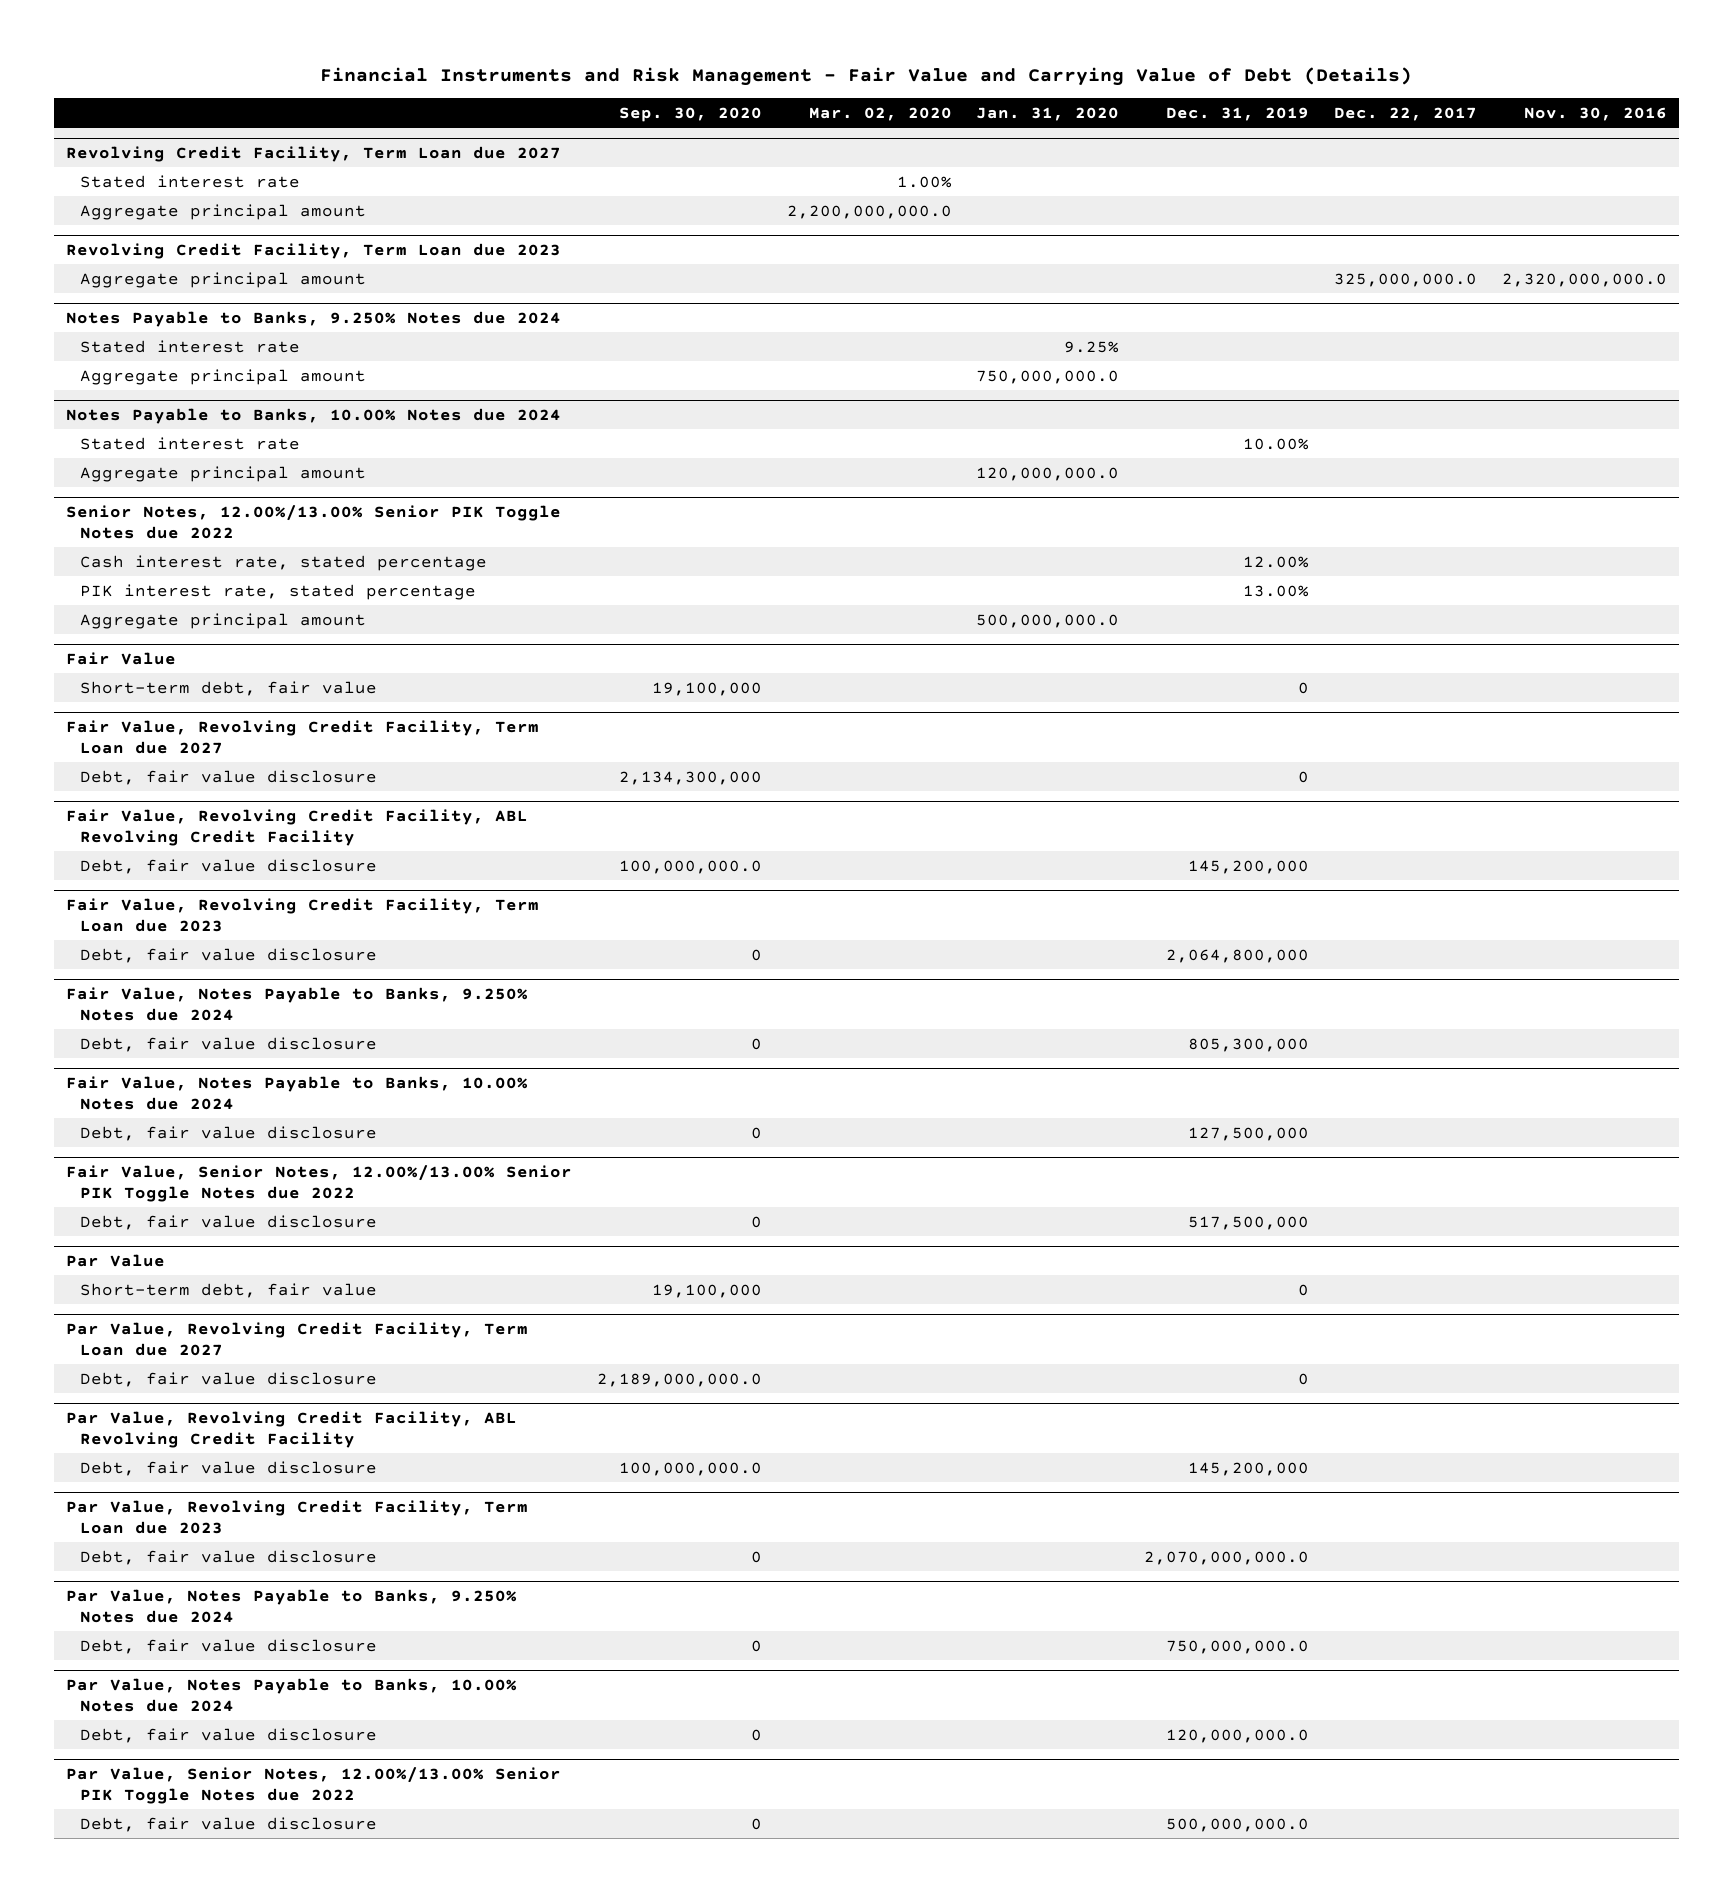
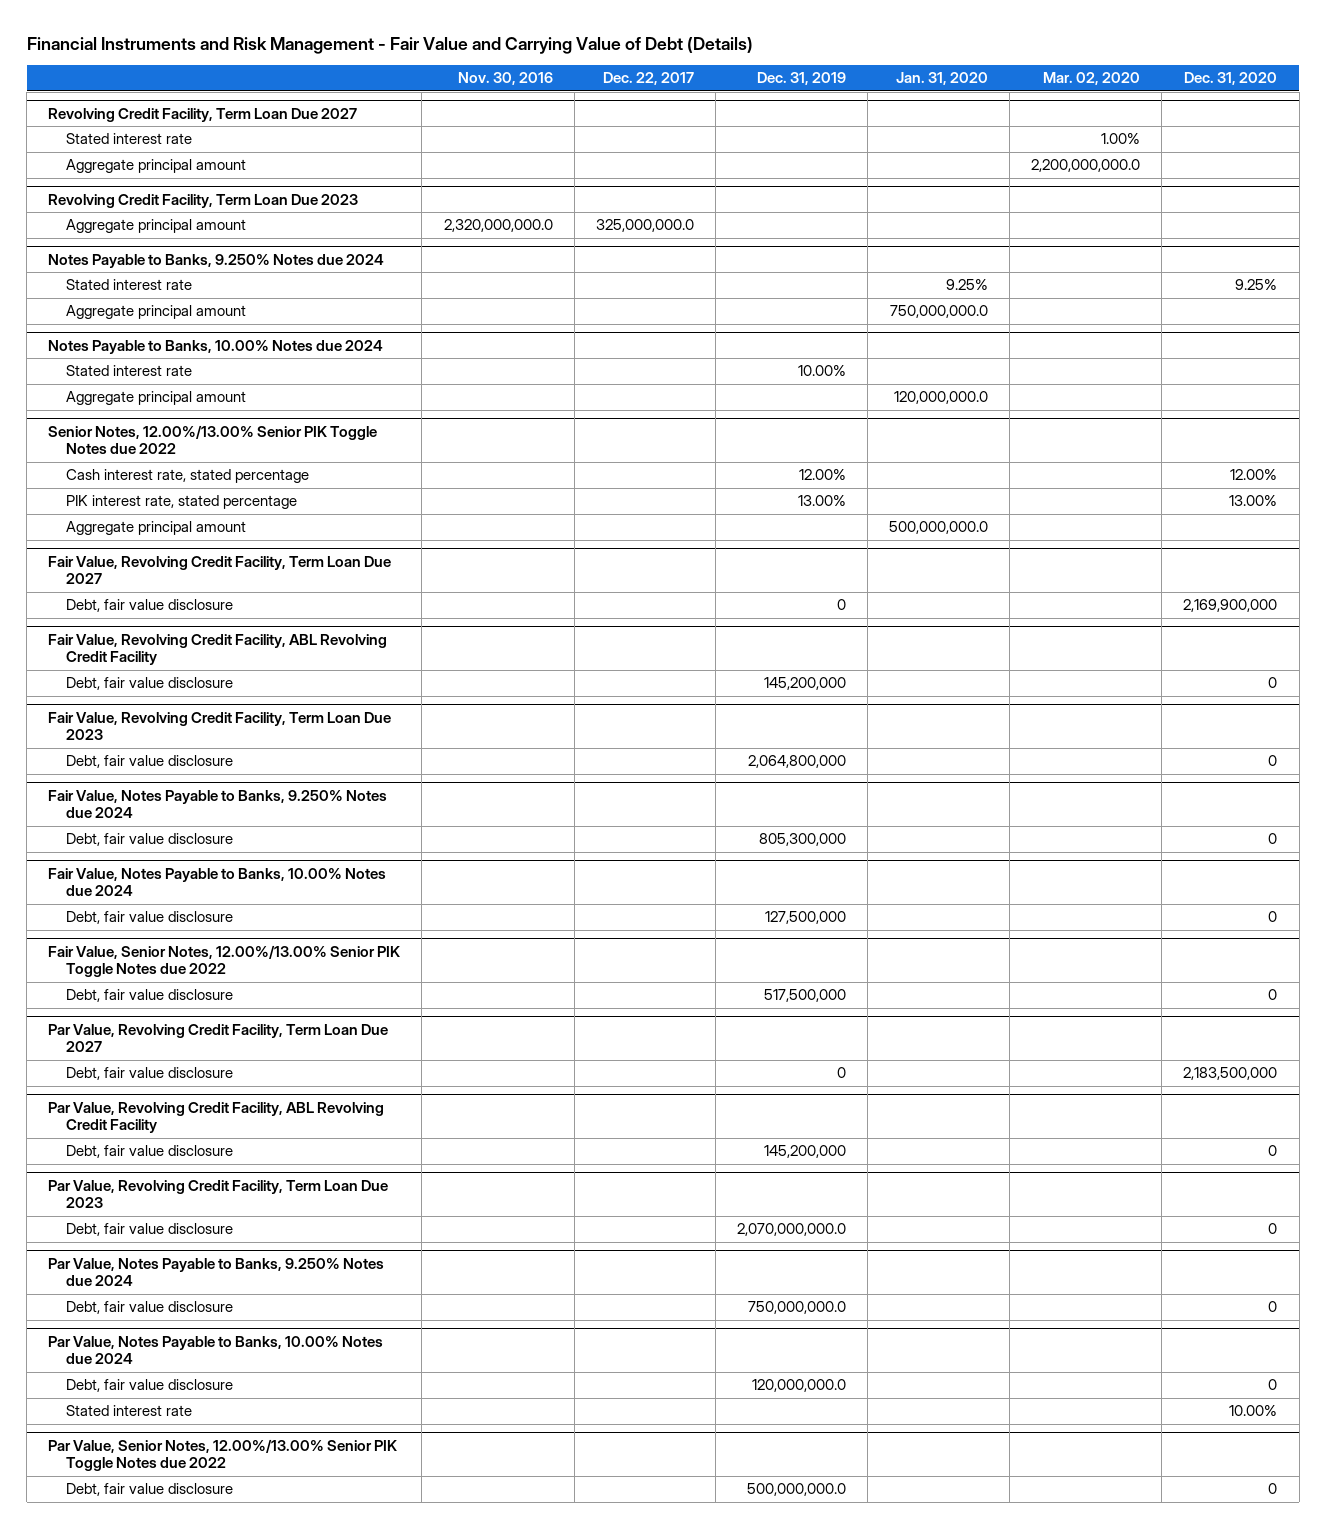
- | Sep. 30, 2020 | Mar. 02, 2020 | Jan. 31, 2020 | Dec. 31, 2019 | Dec. 22, 2017 | Nov. 30, 2016
+ | Nov. 30, 2016 | Dec. 22, 2017 | Dec. 31, 2019 | Jan. 31, 2020 | Mar. 02, 2020 | Dec. 31, 2020
- Revolving Credit Facility, Term Loan due 2027
+ Revolving Credit Facility, Term Loan Due 2027
- Revolving Credit Facility, Term Loan due 2023
+ Revolving Credit Facility, Term Loan Due 2023
- Fair Value
- Short-term debt, fair value | 19,100,000 | | | 0 | |
- Fair Value, Revolving Credit Facility, Term Loan due 2027
+ Fair Value, Revolving Credit Facility, Term Loan Due 2027
- Fair Value, Revolving Credit Facility, Term Loan due 2023
+ Fair Value, Revolving Credit Facility, Term Loan Due 2023
- Par Value
- Short-term debt, fair value | 19,100,000 | | | 0 | |
- Par Value, Revolving Credit Facility, Term Loan due 2027
+ Par Value, Revolving Credit Facility, Term Loan Due 2027
- Par Value, Revolving Credit Facility, Term Loan due 2023
+ Par Value, Revolving Credit Facility, Term Loan Due 2023
@ Par Value, Notes Payable to Banks, 10.00% Notes due 2024
+ Stated interest rate | | | | | | 10.00%

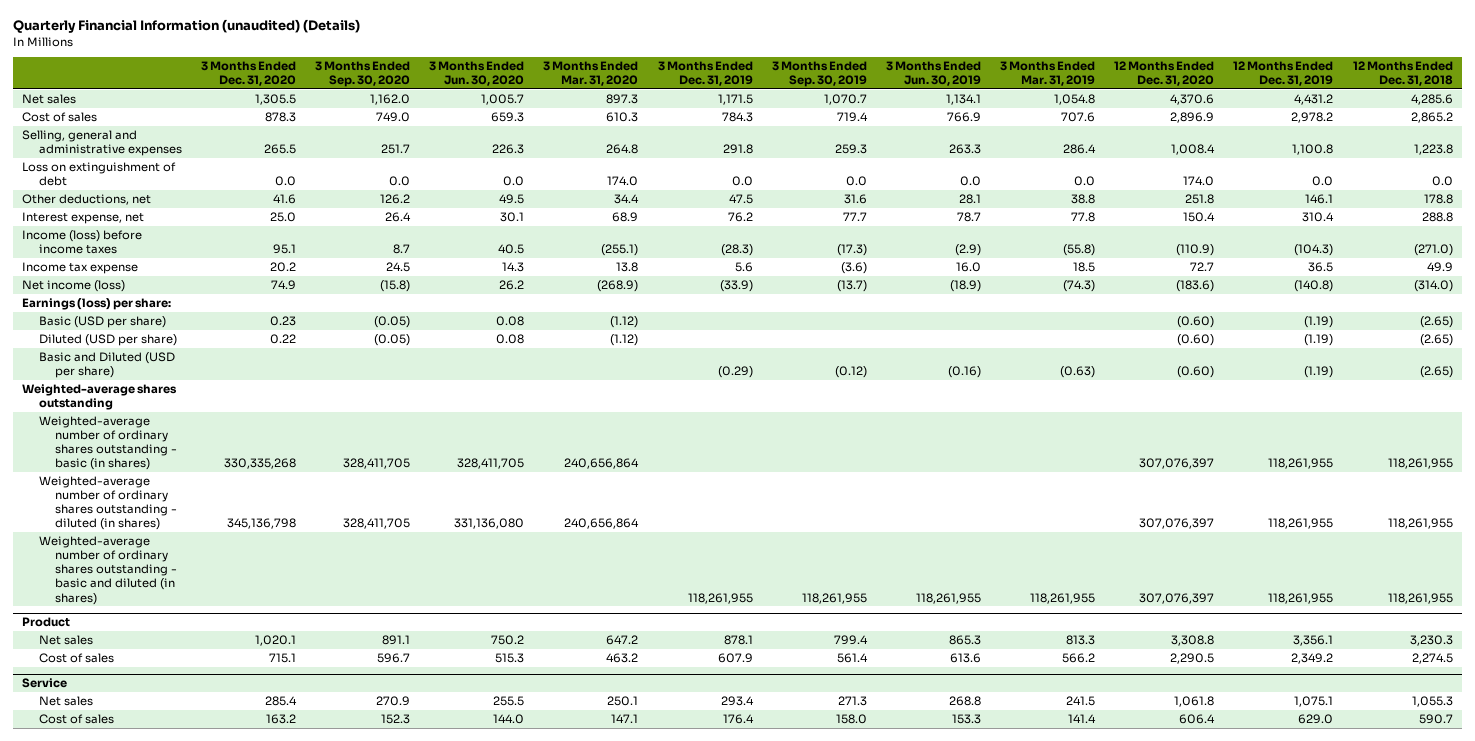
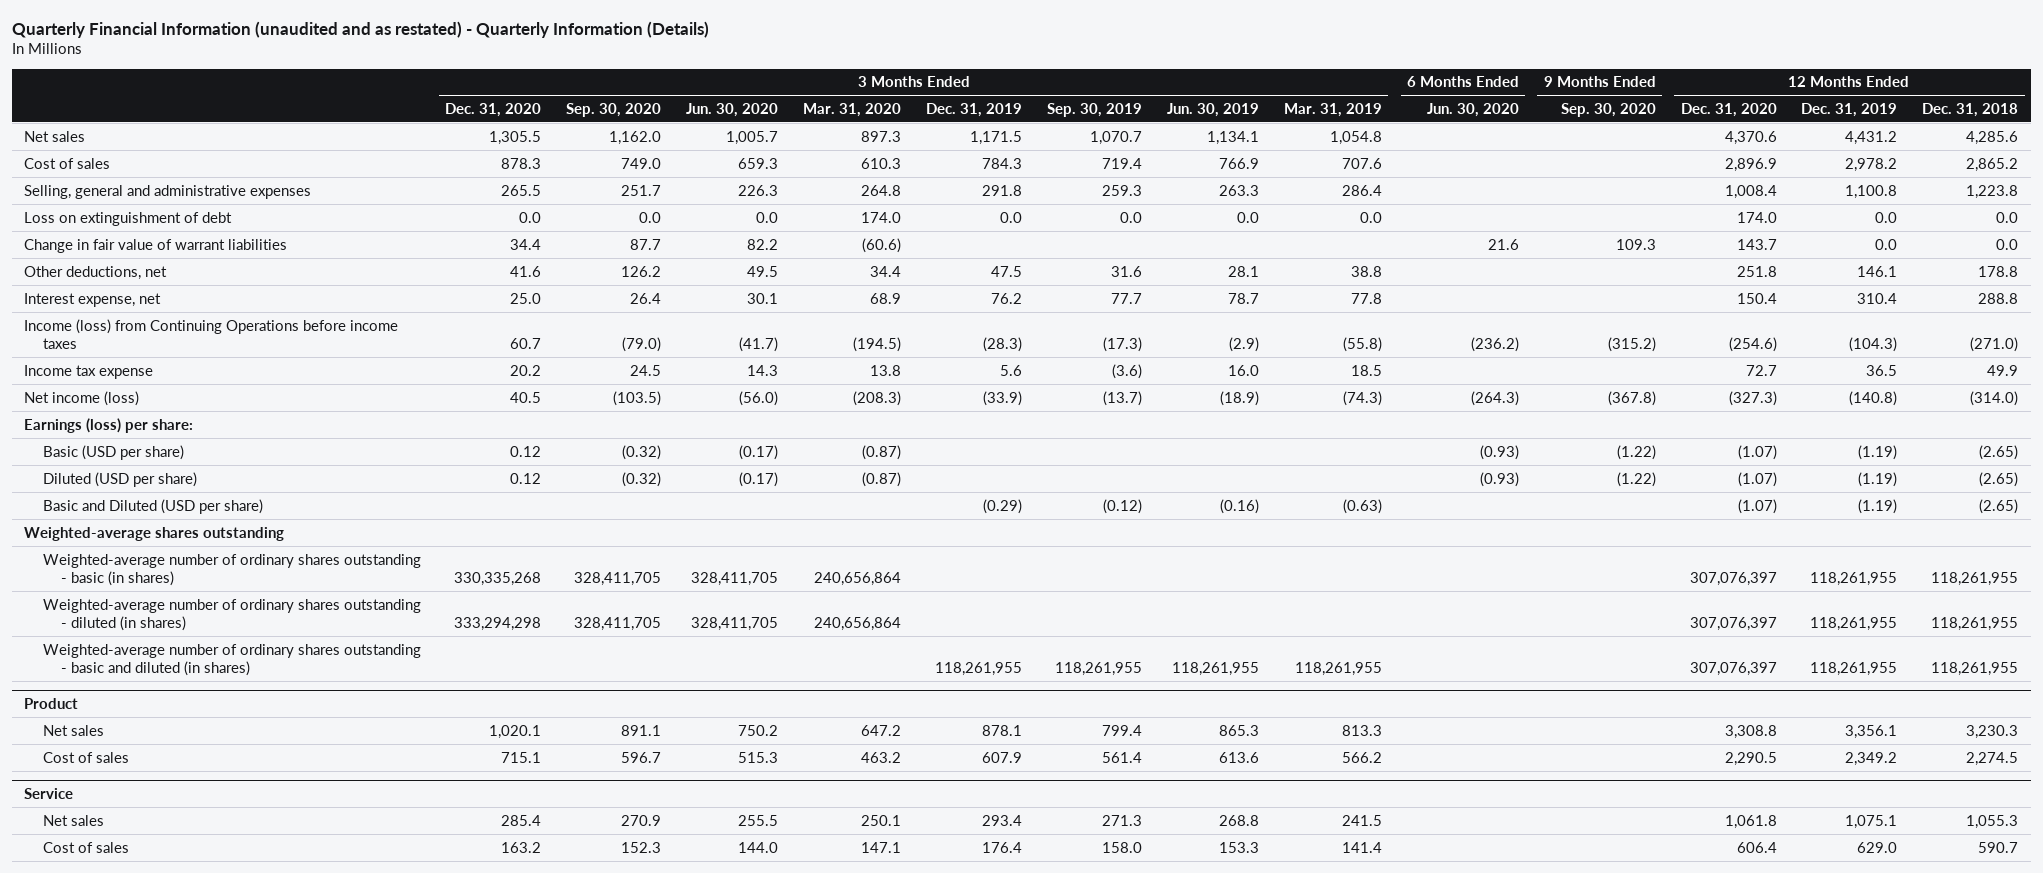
- Quarterly Financial Information (unaudited) (Details)
+ Quarterly Financial Information (unaudited and as restated) - Quarterly Information (Details)
- | 3 Months Ended Dec. 31, 2020 | 3 Months Ended Sep. 30, 2020 | 3 Months Ended Jun. 30, 2020 | 3 Months Ended Mar. 31, 2020 | 3 Months Ended Dec. 31, 2019 | 3 Months Ended Sep. 30, 2019 | 3 Months Ended Jun. 30, 2019 | 3 Months Ended Mar. 31, 2019 | 12 Months Ended Dec. 31, 2020 | 12 Months Ended Dec. 31, 2019 | 12 Months Ended Dec. 31, 2018
+ | 3 Months Ended Dec. 31, 2020 | 3 Months Ended Sep. 30, 2020 | 3 Months Ended Jun. 30, 2020 | 3 Months Ended Mar. 31, 2020 | 3 Months Ended Dec. 31, 2019 | 3 Months Ended Sep. 30, 2019 | 3 Months Ended Jun. 30, 2019 | 3 Months Ended Mar. 31, 2019 | 6 Months Ended Jun. 30, 2020 | 9 Months Ended Sep. 30, 2020 | 12 Months Ended Dec. 31, 2020 | 12 Months Ended Dec. 31, 2019 | 12 Months Ended Dec. 31, 2018
+ Change in fair value of warrant liabilities | 34.4 | 87.7 | 82.2 | (60.6) | | | | | 21.6 | 109.3 | 143.7 | 0.0 | 0.0
- Income (loss) before income taxes | 95.1 | 8.7 | 40.5 | (255.1) | (28.3) | (17.3) | (2.9) | (55.8) | (110.9) | (104.3) | (271.0)
+ Income (loss) from Continuing Operations before income taxes | 60.7 | (79.0) | (41.7) | (194.5) | (28.3) | (17.3) | (2.9) | (55.8) | (236.2) | (315.2) | (254.6) | (104.3) | (271.0)
- Net income (loss) | 74.9 | (15.8) | 26.2 | (268.9) | (33.9) | (13.7) | (18.9) | (74.3) | (183.6) | (140.8) | (314.0)
+ Net income (loss) | 40.5 | (103.5) | (56.0) | (208.3) | (33.9) | (13.7) | (18.9) | (74.3) | (264.3) | (367.8) | (327.3) | (140.8) | (314.0)
- Basic (USD per share) | 0.23 | (0.05) | 0.08 | (1.12) | | | | | (0.60) | (1.19) | (2.65)
- Diluted (USD per share) | 0.22 | (0.05) | 0.08 | (1.12) | | | | | (0.60) | (1.19) | (2.65)
- Basic and Diluted (USD per share) | | | | | (0.29) | (0.12) | (0.16) | (0.63) | (0.60) | (1.19) | (2.65)
+ Basic (USD per share) | 0.12 | (0.32) | (0.17) | (0.87) | | | | | (0.93) | (1.22) | (1.07) | (1.19) | (2.65)
+ Diluted (USD per share) | 0.12 | (0.32) | (0.17) | (0.87) | | | | | (0.93) | (1.22) | (1.07) | (1.19) | (2.65)
+ Basic and Diluted (USD per share) | | | | | (0.29) | (0.12) | (0.16) | (0.63) | | | (1.07) | (1.19) | (2.65)
- Weighted-average number of ordinary shares outstanding - diluted (in shares) | 345,136,798 | 328,411,705 | 331,136,080 | 240,656,864 | | | | | 307,076,397 | 118,261,955 | 118,261,955
+ Weighted-average number of ordinary shares outstanding - diluted (in shares) | 333,294,298 | 328,411,705 | 328,411,705 | 240,656,864 | | | | | | | 307,076,397 | 118,261,955 | 118,261,955

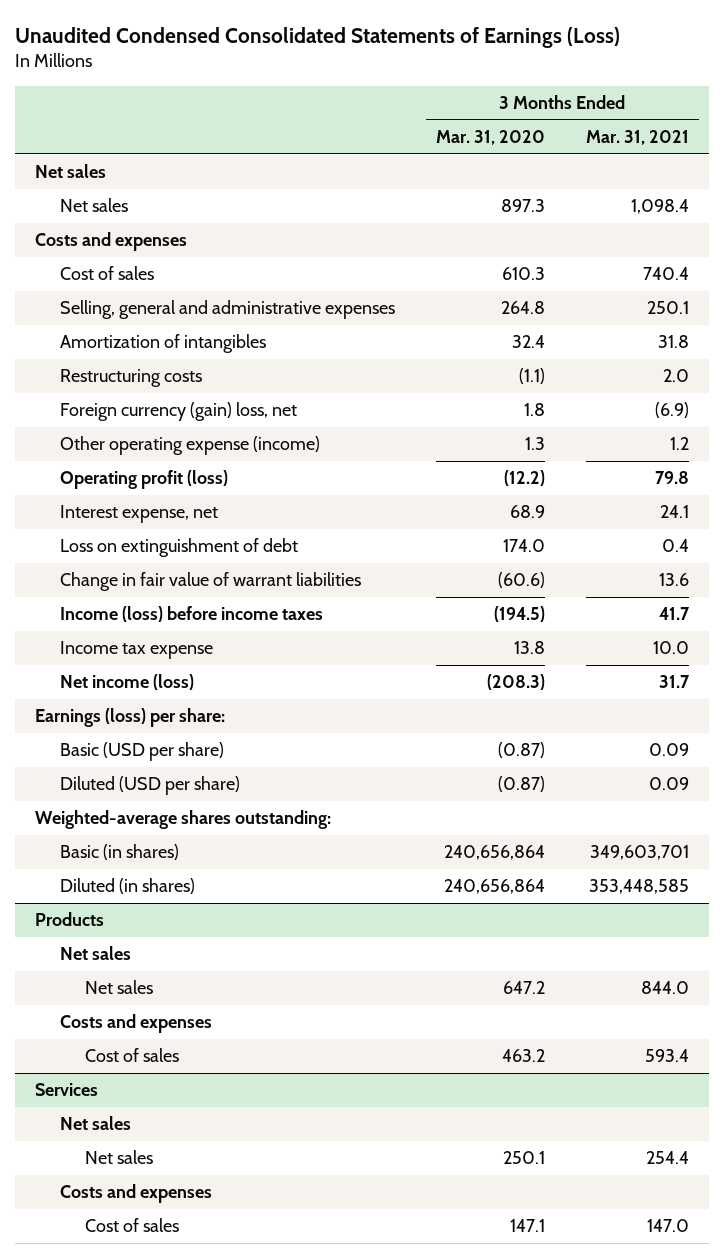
- Quarterly Financial Information (unaudited and as restated) - Quarterly Information (Details)
+ Unaudited Condensed Consolidated Statements of Earnings (Loss)
- | 3 Months Ended Dec. 31, 2020 | 3 Months Ended Sep. 30, 2020 | 3 Months Ended Jun. 30, 2020 | 3 Months Ended Mar. 31, 2020 | 3 Months Ended Dec. 31, 2019 | 3 Months Ended Sep. 30, 2019 | 3 Months Ended Jun. 30, 2019 | 3 Months Ended Mar. 31, 2019 | 6 Months Ended Jun. 30, 2020 | 9 Months Ended Sep. 30, 2020 | 12 Months Ended Dec. 31, 2020 | 12 Months Ended Dec. 31, 2019 | 12 Months Ended Dec. 31, 2018
+ | 3 Months Ended Mar. 31, 2020 | 3 Months Ended Mar. 31, 2021
+ Net sales
+ Costs and expenses
+ Amortization of intangibles | 32.4 | 31.8
+ Restructuring costs | (1.1) | 2.0
+ Foreign currency (gain) loss, net | 1.8 | (6.9)
+ Other operating expense (income) | 1.3 | 1.2
+ Operating profit (loss) | (12.2) | 79.8
moved up: Interest expense, net | 68.9 | 24.1
- Other deductions, net | 41.6 | 126.2 | 49.5 | 34.4 | 47.5 | 31.6 | 28.1 | 38.8 | | | 251.8 | 146.1 | 178.8
- Income (loss) from Continuing Operations before income taxes | 60.7 | (79.0) | (41.7) | (194.5) | (28.3) | (17.3) | (2.9) | (55.8) | (236.2) | (315.2) | (254.6) | (104.3) | (271.0)
+ Income (loss) before income taxes | (194.5) | 41.7
- Basic and Diluted (USD per share) | | | | | (0.29) | (0.12) | (0.16) | (0.63) | | | (1.07) | (1.19) | (2.65)
- Weighted-average shares outstanding
- Weighted-average number of ordinary shares outstanding - basic (in shares) | 330,335,268 | 328,411,705 | 328,411,705 | 240,656,864 | | | | | | | 307,076,397 | 118,261,955 | 118,261,955
- Weighted-average number of ordinary shares outstanding - diluted (in shares) | 333,294,298 | 328,411,705 | 328,411,705 | 240,656,864 | | | | | | | 307,076,397 | 118,261,955 | 118,261,955
- Weighted-average number of ordinary shares outstanding - basic and diluted (in shares) | | | | | 118,261,955 | 118,261,955 | 118,261,955 | 118,261,955 | | | 307,076,397 | 118,261,955 | 118,261,955
- Product
+ Weighted-average shares outstanding:
+ Basic (in shares) | 240,656,864 | 349,603,701
+ Diluted (in shares) | 240,656,864 | 353,448,585
+ Products
+ Net sales
+ Costs and expenses
- Service
+ Services
+ Net sales
+ Costs and expenses

